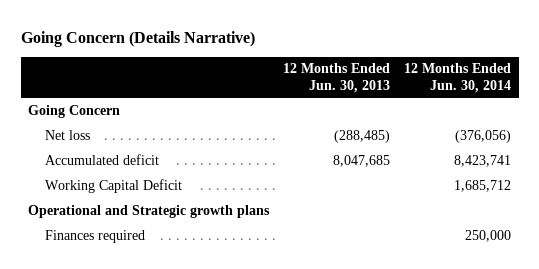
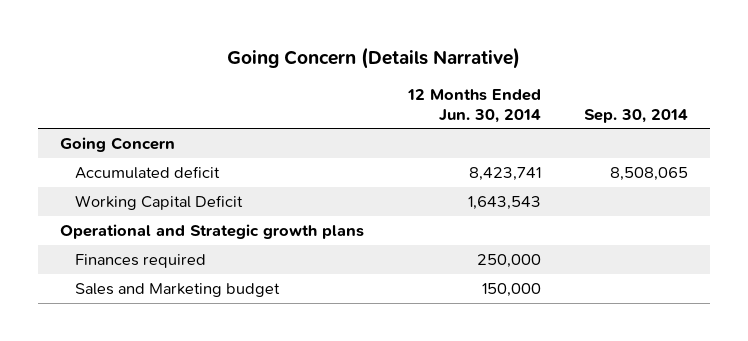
- | 12 Months Ended Jun. 30, 2013 | 12 Months Ended Jun. 30, 2014
+ | 12 Months Ended Jun. 30, 2014 | Sep. 30, 2014
- Net loss | (288,485) | (376,056)
- Working Capital Deficit | | 1,685,712
+ Working Capital Deficit | 1,643,543 |
+ Sales and Marketing budget | 150,000 |

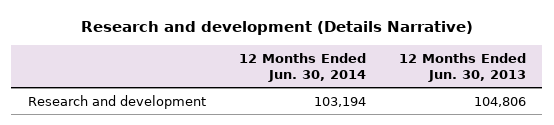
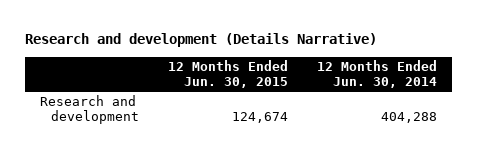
- | 12 Months Ended Jun. 30, 2014 | 12 Months Ended Jun. 30, 2013
+ | 12 Months Ended Jun. 30, 2015 | 12 Months Ended Jun. 30, 2014
- Research and development | 103,194 | 104,806
+ Research and development | 124,674 | 404,288

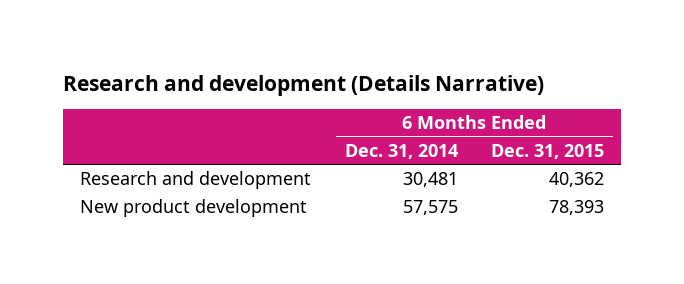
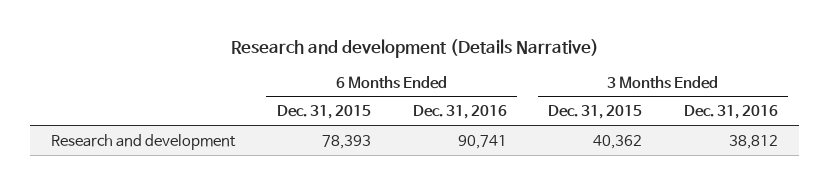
- | 6 Months Ended Dec. 31, 2014 | 6 Months Ended Dec. 31, 2015
+ | 6 Months Ended Dec. 31, 2015 | 6 Months Ended Dec. 31, 2016 | 3 Months Ended Dec. 31, 2015 | 3 Months Ended Dec. 31, 2016
- Research and development | 30,481 | 40,362
- New product development | 57,575 | 78,393
+ Research and development | 78,393 | 90,741 | 40,362 | 38,812

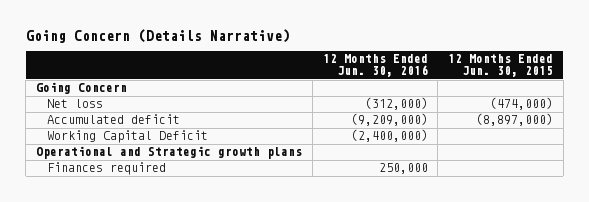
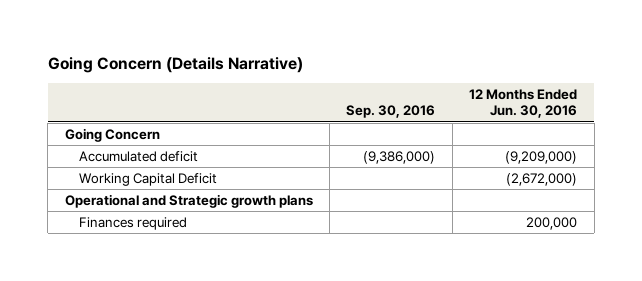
- | 12 Months Ended Jun. 30, 2016 | 12 Months Ended Jun. 30, 2015
+ | Sep. 30, 2016 | 12 Months Ended Jun. 30, 2016
- Net loss | (312,000) | (474,000)
- Working Capital Deficit | (2,400,000) |
+ Working Capital Deficit | | (2,672,000)
- Finances required | 250,000 |
+ Finances required | | 200,000

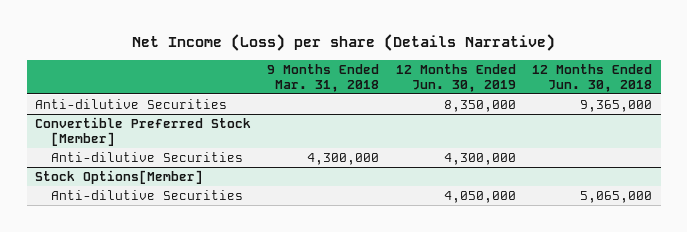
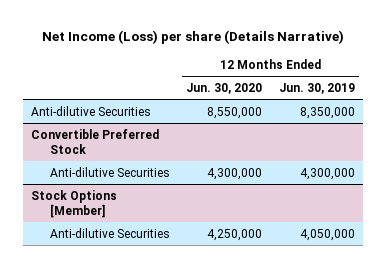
- | 9 Months Ended Mar. 31, 2018 | 12 Months Ended Jun. 30, 2019 | 12 Months Ended Jun. 30, 2018
+ | 12 Months Ended Jun. 30, 2020 | 12 Months Ended Jun. 30, 2019
- Convertible Preferred Stock [Member]
+ Convertible Preferred Stock
- Stock Options[Member]
+ Stock Options [Member]

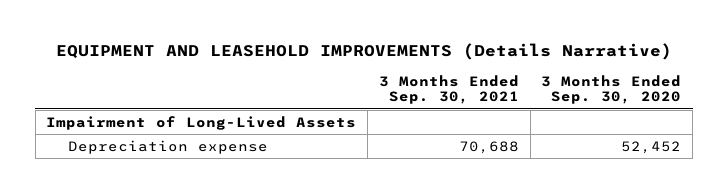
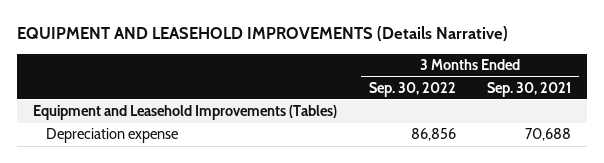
- | 3 Months Ended Sep. 30, 2021 | 3 Months Ended Sep. 30, 2020
+ | 3 Months Ended Sep. 30, 2022 | 3 Months Ended Sep. 30, 2021
- Impairment of Long-Lived Assets
+ Equipment and Leasehold Improvements (Tables)

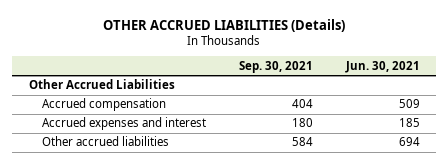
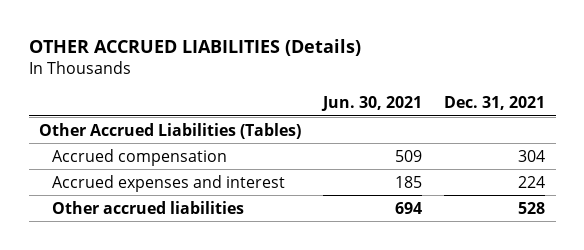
- | Sep. 30, 2021 | Jun. 30, 2021
+ | Jun. 30, 2021 | Dec. 31, 2021
- Other Accrued Liabilities
+ Other Accrued Liabilities (Tables)

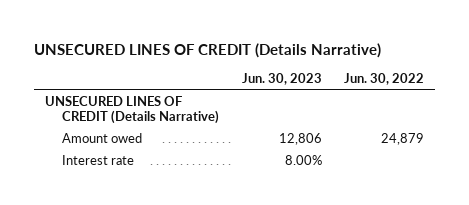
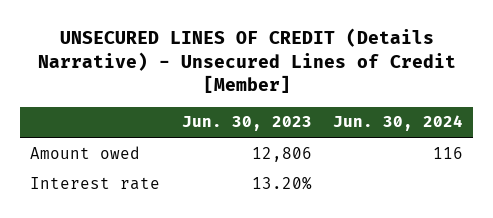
- UNSECURED LINES OF CREDIT (Details Narrative)
+ UNSECURED LINES OF CREDIT (Details Narrative) - Unsecured Lines of Credit [Member]
- | Jun. 30, 2023 | Jun. 30, 2022
+ | Jun. 30, 2023 | Jun. 30, 2024
- UNSECURED LINES OF CREDIT (Details Narrative)
- Interest rate | 8.00% |
+ Interest rate | 13.20% |

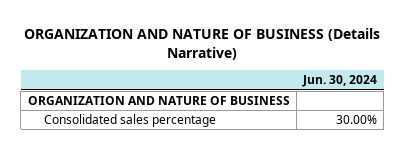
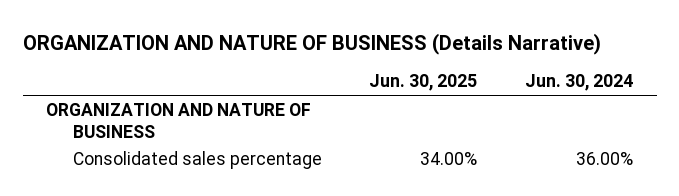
- | Jun. 30, 2024
+ | Jun. 30, 2025 | Jun. 30, 2024
- Consolidated sales percentage | 30.00%
+ Consolidated sales percentage | 34.00% | 36.00%

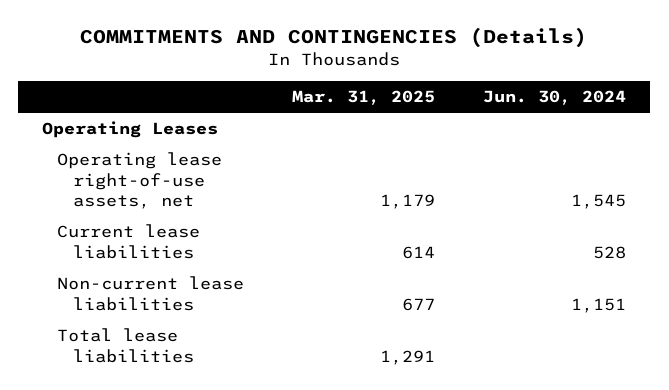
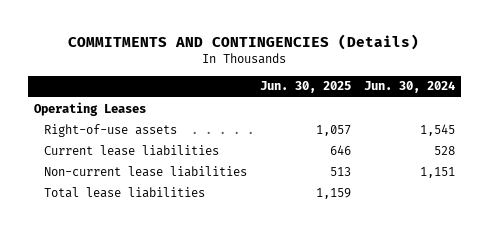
- | Mar. 31, 2025 | Jun. 30, 2024
+ | Jun. 30, 2025 | Jun. 30, 2024
- Operating lease right-of-use assets, net | 1,179 | 1,545
+ Right-of-use assets | 1,057 | 1,545

